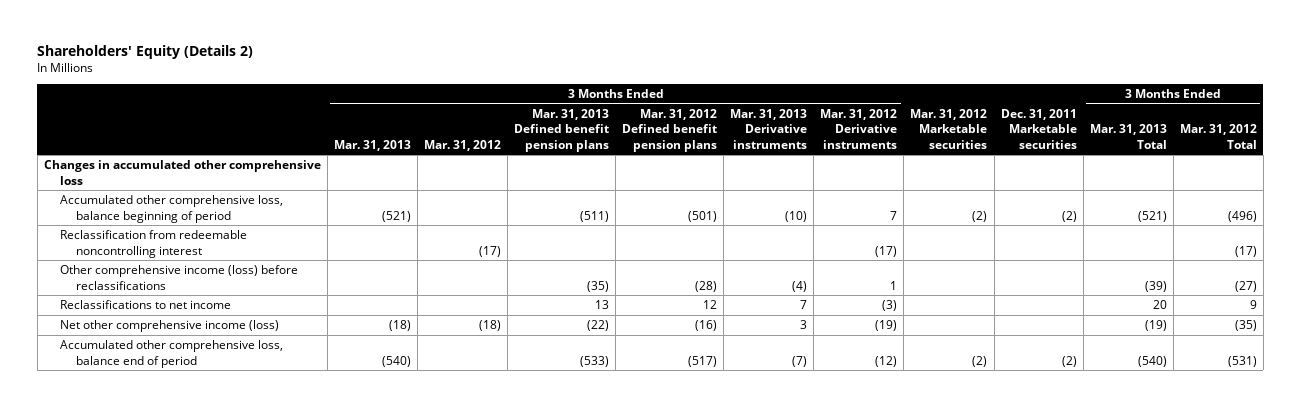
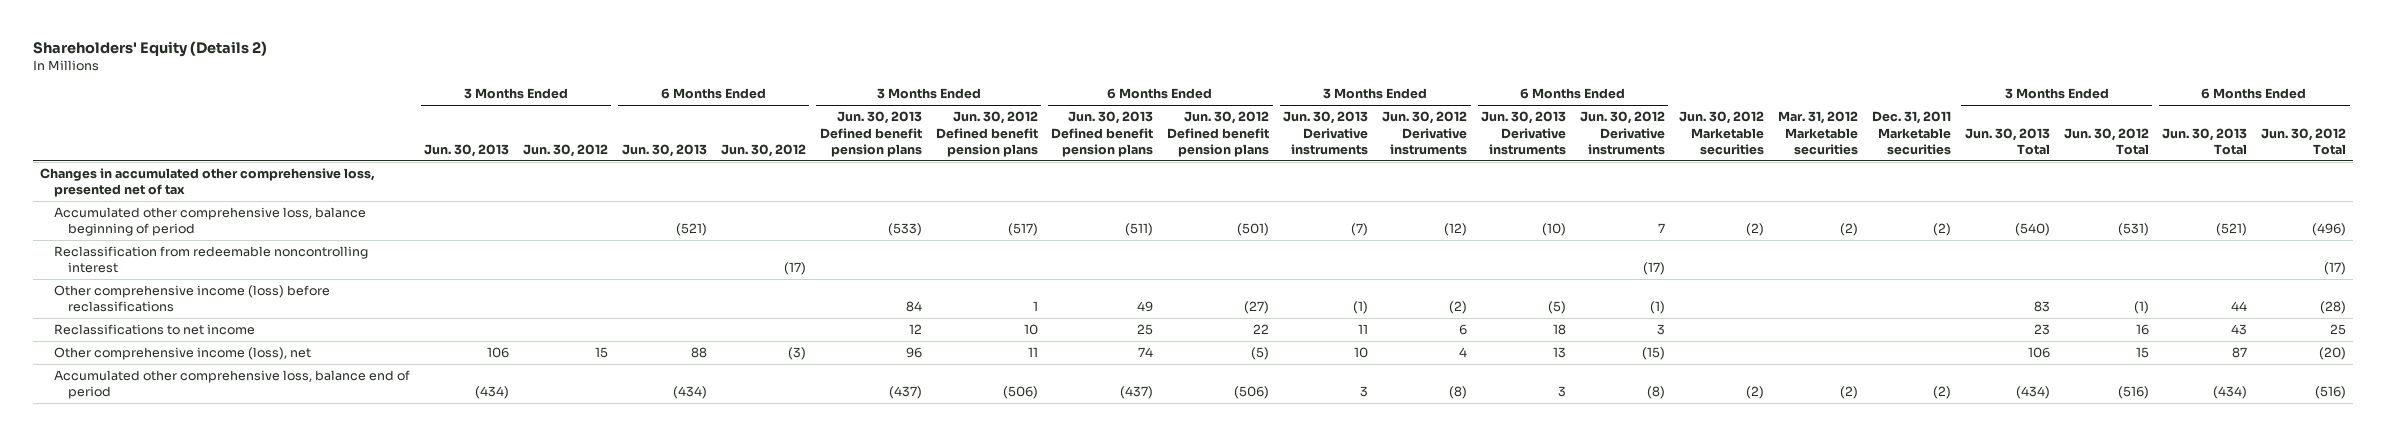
- | 3 Months Ended Mar. 31, 2013 | 3 Months Ended Mar. 31, 2012 | 3 Months Ended Mar. 31, 2013 Defined benefit pension plans | 3 Months Ended Mar. 31, 2012 Defined benefit pension plans | 3 Months Ended Mar. 31, 2013 Derivative instruments | 3 Months Ended Mar. 31, 2012 Derivative instruments | Mar. 31, 2012 Marketable securities | Dec. 31, 2011 Marketable securities | 3 Months Ended Mar. 31, 2013 Total | 3 Months Ended Mar. 31, 2012 Total
+ | 3 Months Ended Jun. 30, 2013 | 3 Months Ended Jun. 30, 2012 | 6 Months Ended Jun. 30, 2013 | 6 Months Ended Jun. 30, 2012 | 3 Months Ended Jun. 30, 2013 Defined benefit pension plans | 3 Months Ended Jun. 30, 2012 Defined benefit pension plans | 6 Months Ended Jun. 30, 2013 Defined benefit pension plans | 6 Months Ended Jun. 30, 2012 Defined benefit pension plans | 3 Months Ended Jun. 30, 2013 Derivative instruments | 3 Months Ended Jun. 30, 2012 Derivative instruments | 6 Months Ended Jun. 30, 2013 Derivative instruments | 6 Months Ended Jun. 30, 2012 Derivative instruments | Jun. 30, 2012 Marketable securities | Mar. 31, 2012 Marketable securities | Dec. 31, 2011 Marketable securities | 3 Months Ended Jun. 30, 2013 Total | 3 Months Ended Jun. 30, 2012 Total | 6 Months Ended Jun. 30, 2013 Total | 6 Months Ended Jun. 30, 2012 Total
- Changes in accumulated other comprehensive loss
+ Changes in accumulated other comprehensive loss, presented net of tax
- Net other comprehensive income (loss) | (18) | (18) | (22) | (16) | 3 | (19) | | | (19) | (35)
+ Other comprehensive income (loss), net | 106 | 15 | 88 | (3) | 96 | 11 | 74 | (5) | 10 | 4 | 13 | (15) | | | | 106 | 15 | 87 | (20)

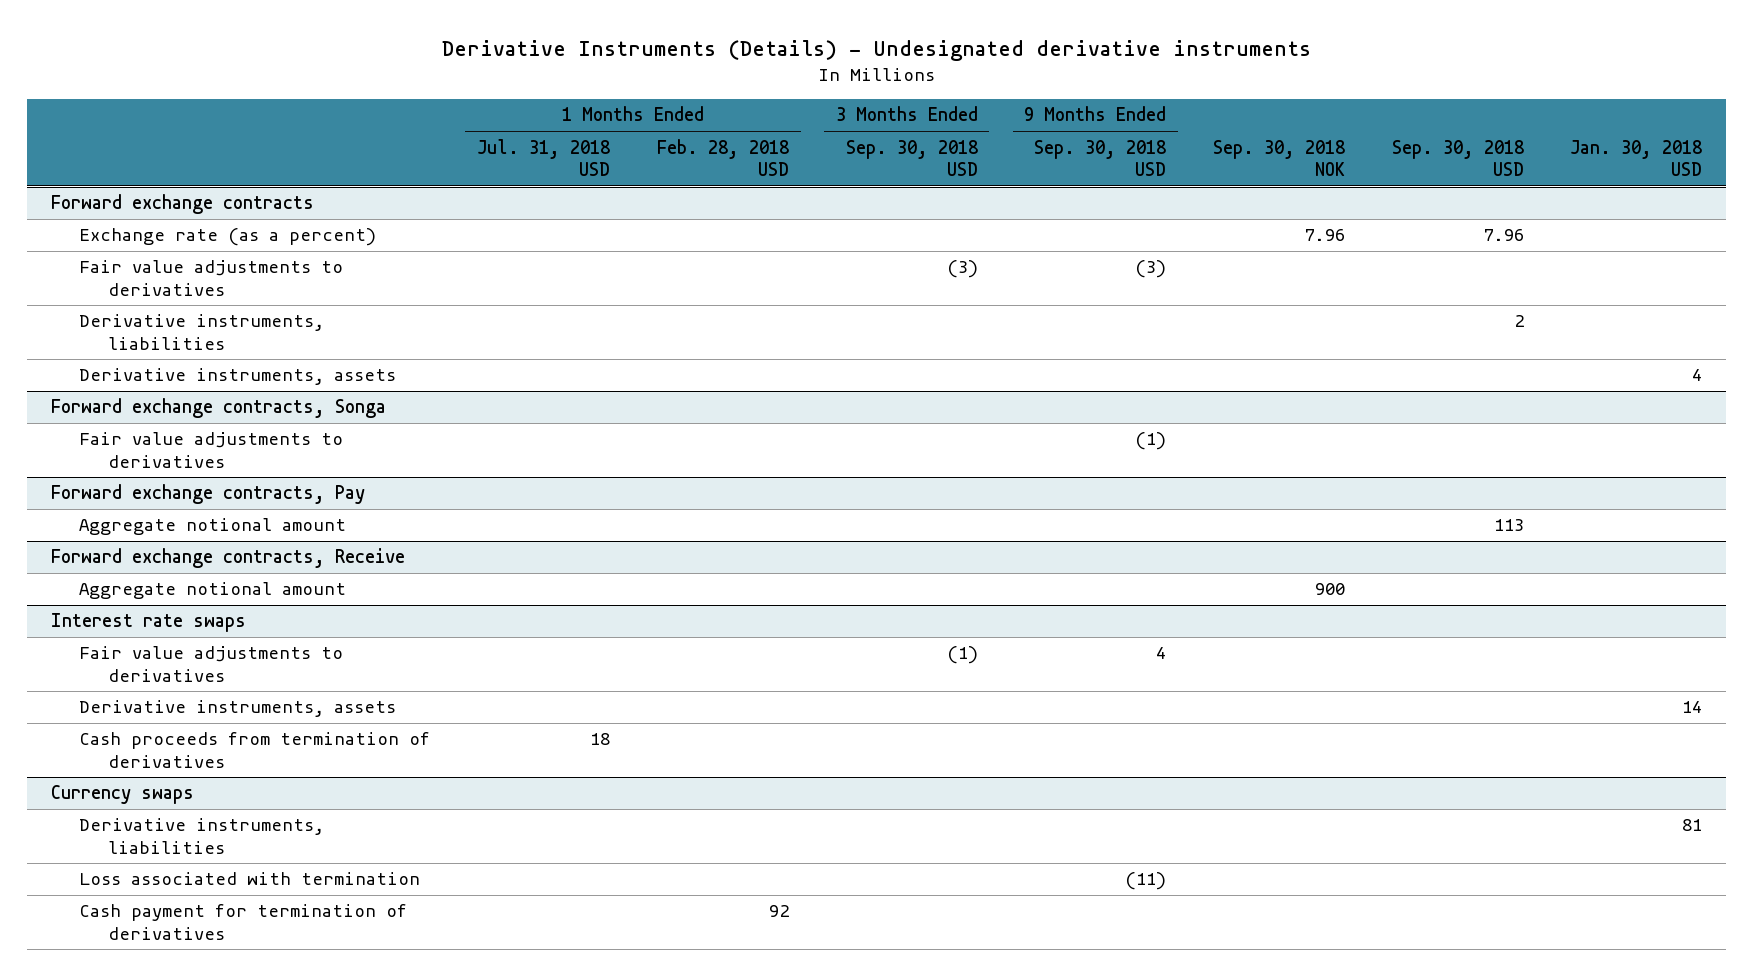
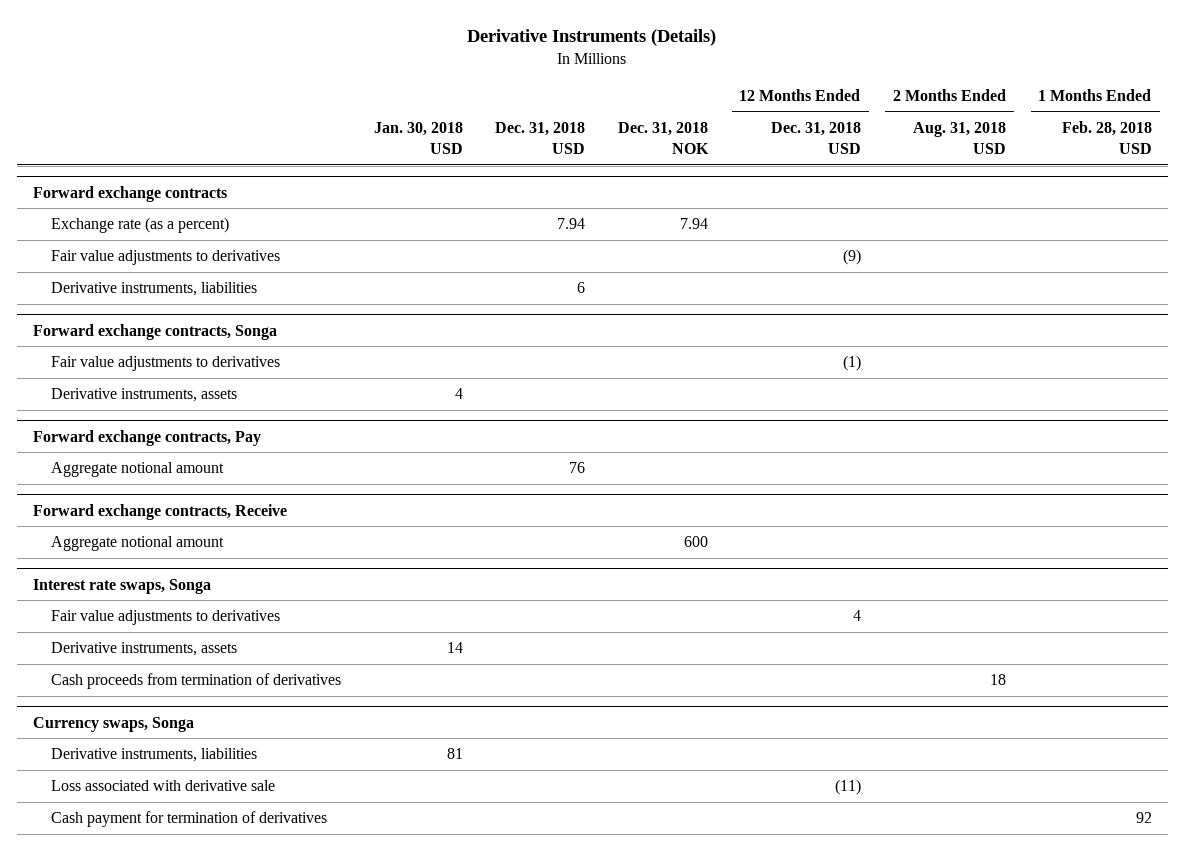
- Derivative Instruments (Details) - Undesignated derivative instruments
+ Derivative Instruments (Details)
- | 1 Months Ended Jul. 31, 2018 USD | 1 Months Ended Feb. 28, 2018 USD | 3 Months Ended Sep. 30, 2018 USD | 9 Months Ended Sep. 30, 2018 USD | Sep. 30, 2018 NOK | Sep. 30, 2018 USD | Jan. 30, 2018 USD
+ | Jan. 30, 2018 USD | Dec. 31, 2018 USD | Dec. 31, 2018 NOK | 12 Months Ended Dec. 31, 2018 USD | 2 Months Ended Aug. 31, 2018 USD | 1 Months Ended Feb. 28, 2018 USD
@ Forward exchange contracts
- Derivative instruments, assets | | | | | | | 4
@ Forward exchange contracts, Songa
+ Derivative instruments, assets | 4 | | | | |
- Interest rate swaps
+ Interest rate swaps, Songa
- Currency swaps
+ Currency swaps, Songa
- Loss associated with termination | | | | (11) | | |
+ Loss associated with derivative sale | | | | (11) | |

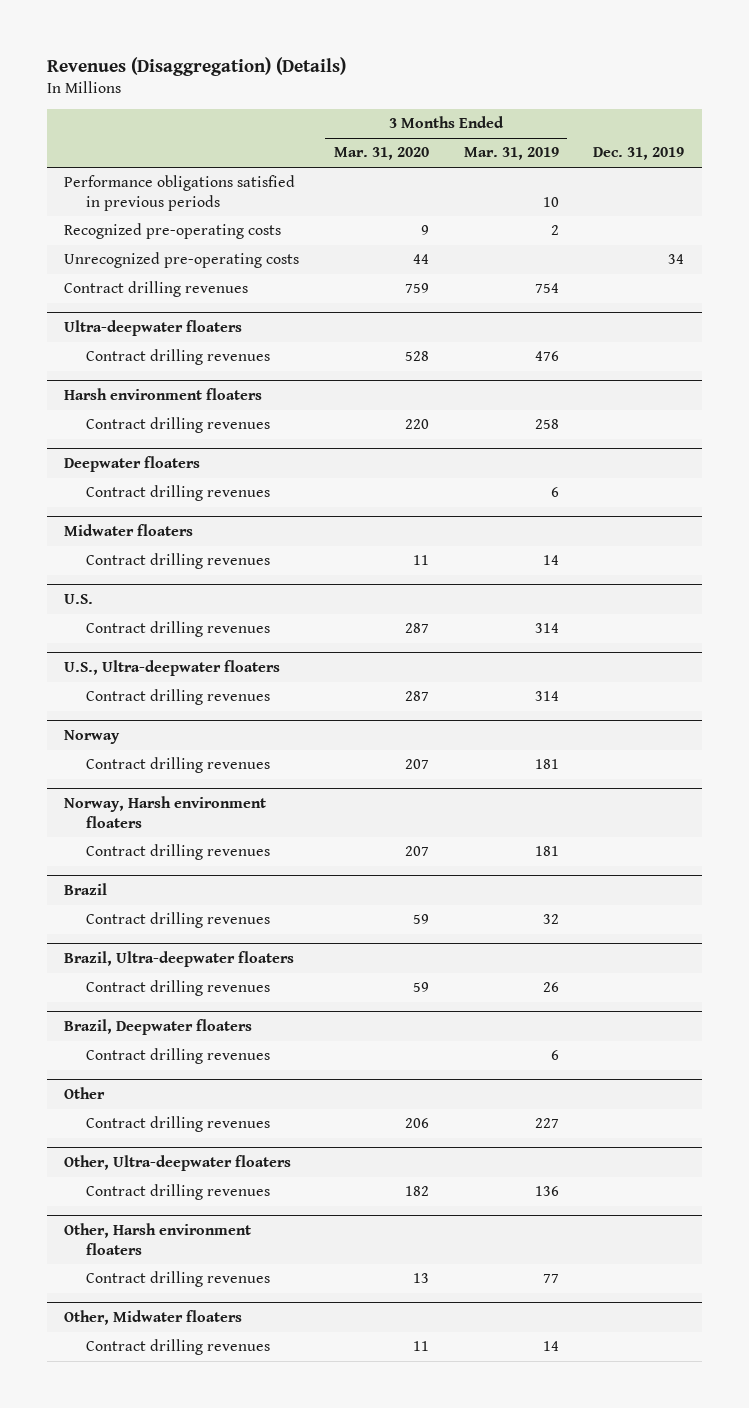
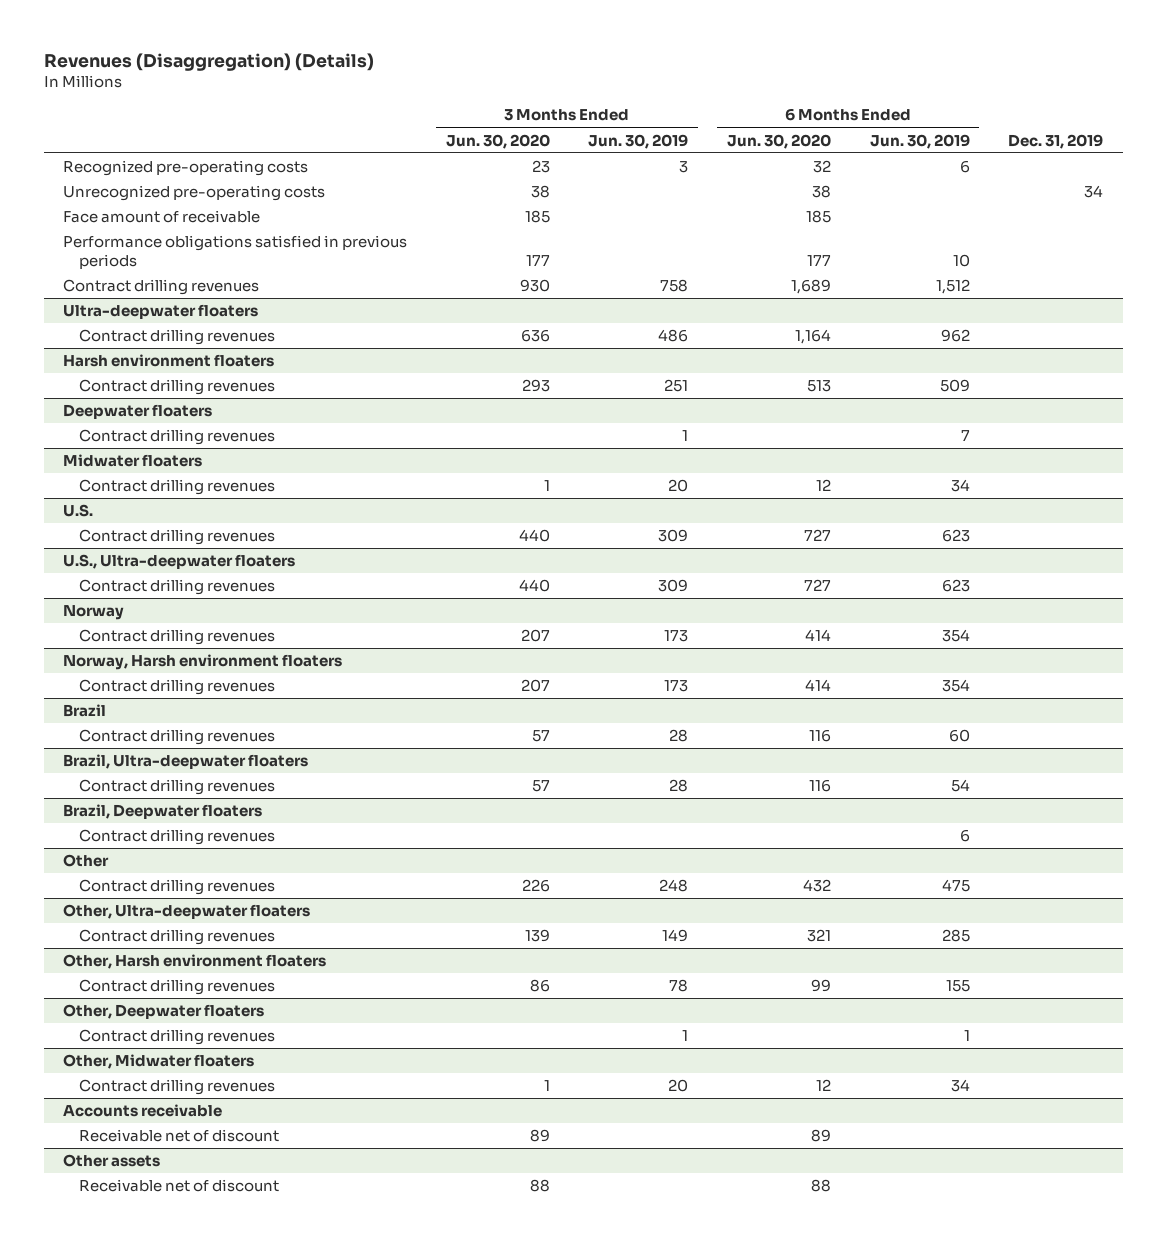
- | 3 Months Ended Mar. 31, 2020 | 3 Months Ended Mar. 31, 2019 | Dec. 31, 2019
+ | 3 Months Ended Jun. 30, 2020 | 3 Months Ended Jun. 30, 2019 | 6 Months Ended Jun. 30, 2020 | 6 Months Ended Jun. 30, 2019 | Dec. 31, 2019
+ Face amount of receivable | 185 | | 185 | |
moved down: Performance obligations satisfied in previous periods | 177 | | 177 | 10 |
+ Other, Deepwater floaters
+ Contract drilling revenues | | 1 | | 1 |
+ Accounts receivable
+ Receivable net of discount | 89 | | 89 | |
+ Other assets
+ Receivable net of discount | 88 | | 88 | |

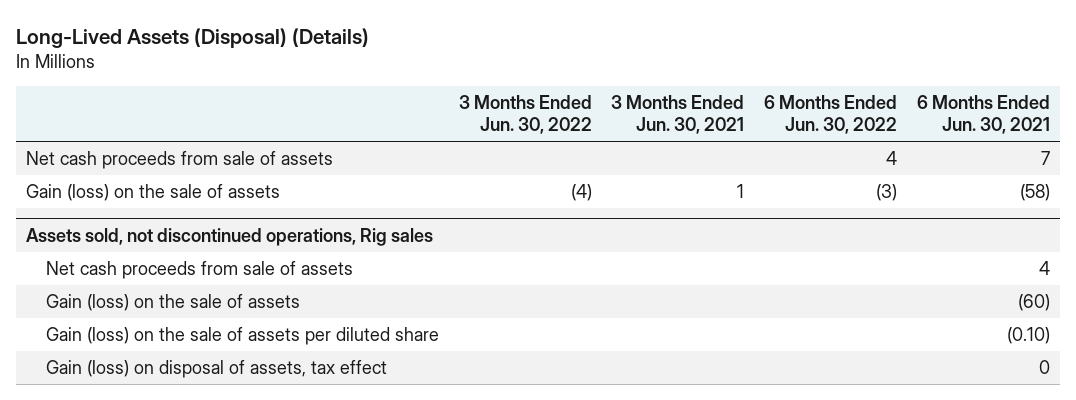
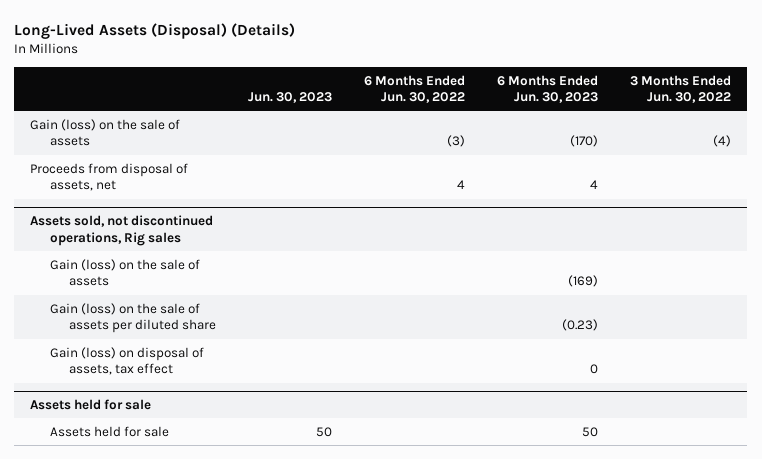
- | 3 Months Ended Jun. 30, 2022 | 3 Months Ended Jun. 30, 2021 | 6 Months Ended Jun. 30, 2022 | 6 Months Ended Jun. 30, 2021
+ | Jun. 30, 2023 | 6 Months Ended Jun. 30, 2022 | 6 Months Ended Jun. 30, 2023 | 3 Months Ended Jun. 30, 2022
- Net cash proceeds from sale of assets | | | 4 | 7
+ Proceeds from disposal of assets, net | | 4 | 4 |
@ Assets sold, not discontinued operations, Rig sales
- Net cash proceeds from sale of assets | | | | 4
+ Assets held for sale
+ Assets held for sale | 50 | | 50 |

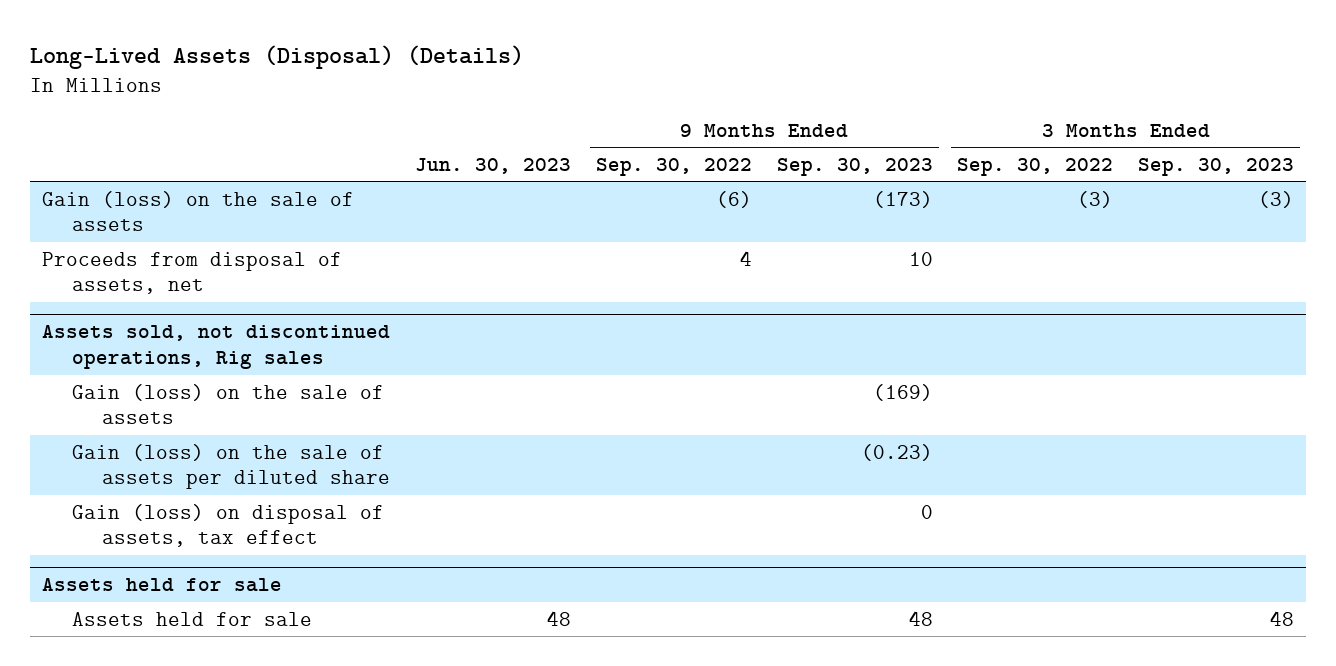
- | Jun. 30, 2023 | 6 Months Ended Jun. 30, 2022 | 6 Months Ended Jun. 30, 2023 | 3 Months Ended Jun. 30, 2022
+ | Jun. 30, 2023 | 9 Months Ended Sep. 30, 2022 | 9 Months Ended Sep. 30, 2023 | 3 Months Ended Sep. 30, 2022 | 3 Months Ended Sep. 30, 2023
@ Assets held for sale
- Assets held for sale | 50 | | 50 |
+ Assets held for sale | 48 | | 48 | | 48

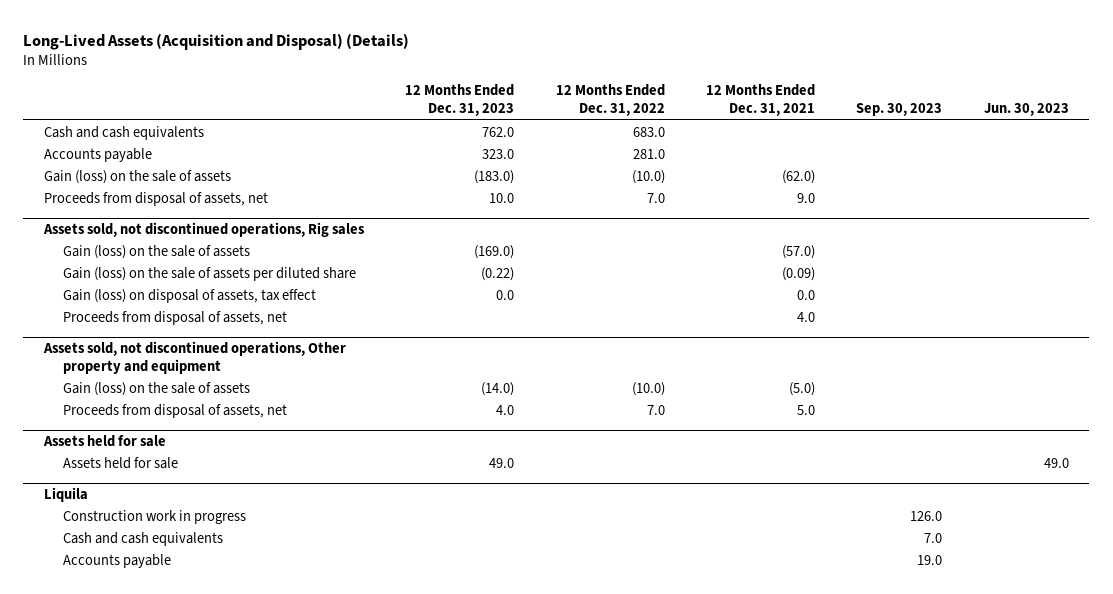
- Long-Lived Assets (Disposal) (Details)
+ Long-Lived Assets (Acquisition and Disposal) (Details)
- | Jun. 30, 2023 | 9 Months Ended Sep. 30, 2022 | 9 Months Ended Sep. 30, 2023 | 3 Months Ended Sep. 30, 2022 | 3 Months Ended Sep. 30, 2023
+ | 12 Months Ended Dec. 31, 2023 | 12 Months Ended Dec. 31, 2022 | 12 Months Ended Dec. 31, 2021 | Sep. 30, 2023 | Jun. 30, 2023
+ Cash and cash equivalents | 762.0 | 683.0 | | |
+ Accounts payable | 323.0 | 281.0 | | |
@ Assets sold, not discontinued operations, Rig sales
+ Proceeds from disposal of assets, net | | | 4.0 | |
+ Assets sold, not discontinued operations, Other property and equipment
+ Gain (loss) on the sale of assets | (14.0) | (10.0) | (5.0) | |
+ Proceeds from disposal of assets, net | 4.0 | 7.0 | 5.0 | |
@ Assets held for sale
- Assets held for sale | 48 | | 48 | | 48
+ Assets held for sale | 49.0 | | | | 49.0
+ Liquila
+ Construction work in progress | | | | 126.0 |
+ Cash and cash equivalents | | | | 7.0 |
+ Accounts payable | | | | 19.0 |

